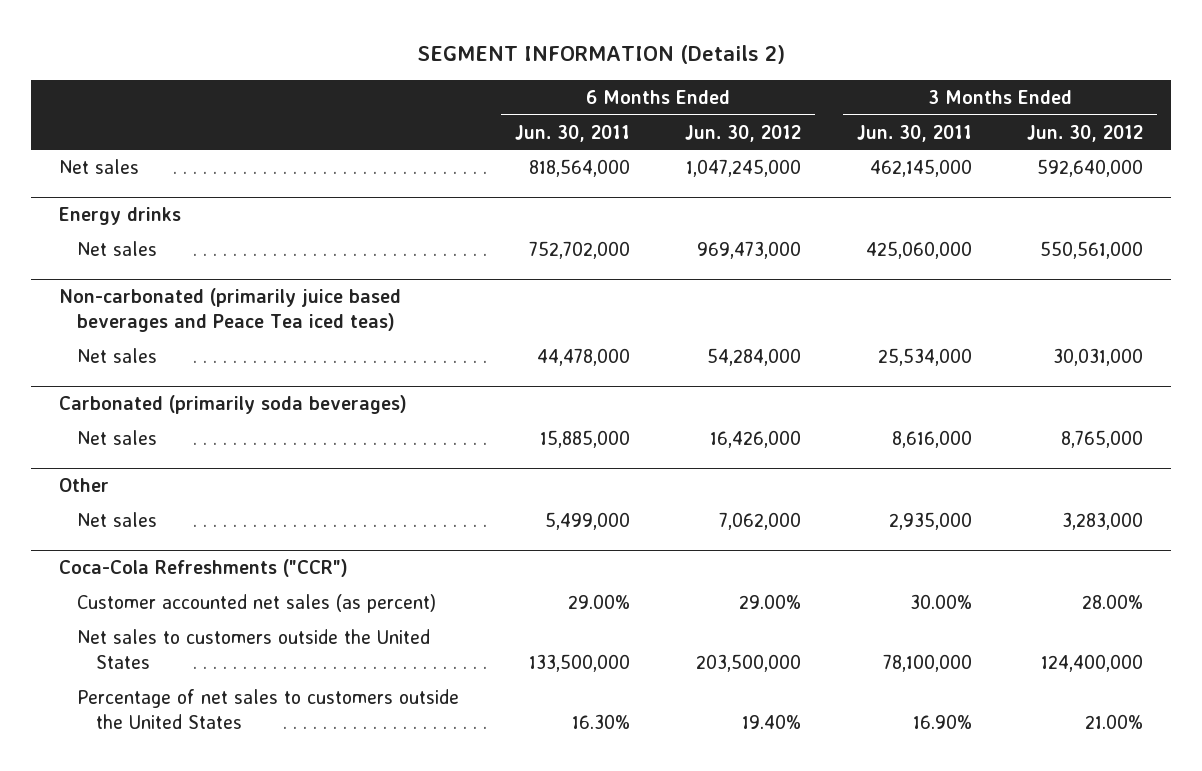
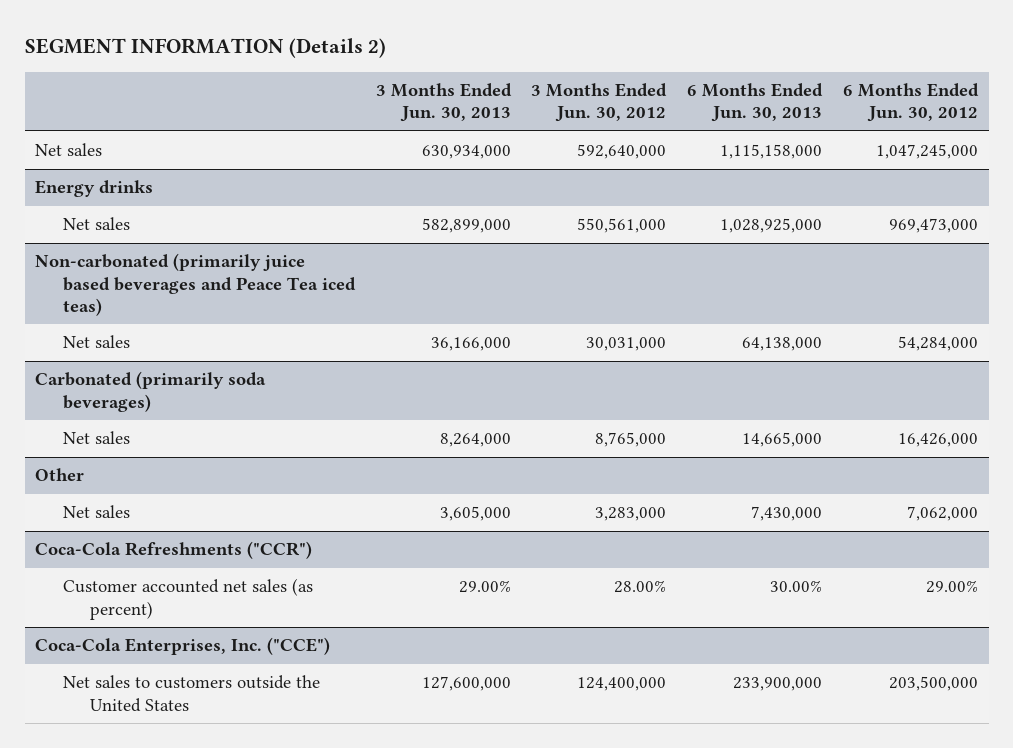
- | 6 Months Ended Jun. 30, 2011 | 6 Months Ended Jun. 30, 2012 | 3 Months Ended Jun. 30, 2011 | 3 Months Ended Jun. 30, 2012
+ | 3 Months Ended Jun. 30, 2013 | 3 Months Ended Jun. 30, 2012 | 6 Months Ended Jun. 30, 2013 | 6 Months Ended Jun. 30, 2012
+ Coca-Cola Enterprises, Inc. ("CCE")
@ Coca-Cola Refreshments ("CCR")
- Percentage of net sales to customers outside the United States | 16.30% | 19.40% | 16.90% | 21.00%

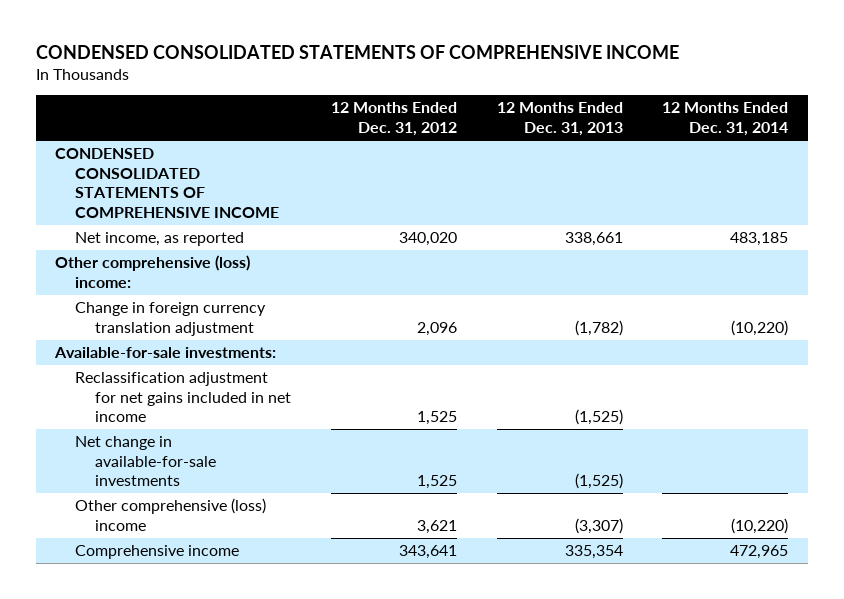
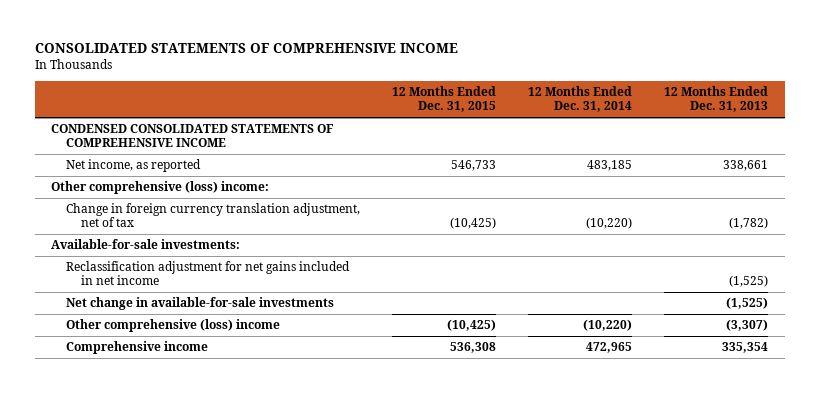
- CONDENSED CONSOLIDATED STATEMENTS OF COMPREHENSIVE INCOME
+ CONSOLIDATED STATEMENTS OF COMPREHENSIVE INCOME
- | 12 Months Ended Dec. 31, 2012 | 12 Months Ended Dec. 31, 2013 | 12 Months Ended Dec. 31, 2014
+ | 12 Months Ended Dec. 31, 2015 | 12 Months Ended Dec. 31, 2014 | 12 Months Ended Dec. 31, 2013
- Change in foreign currency translation adjustment | 2,096 | (1,782) | (10,220)
+ Change in foreign currency translation adjustment, net of tax | (10,425) | (10,220) | (1,782)

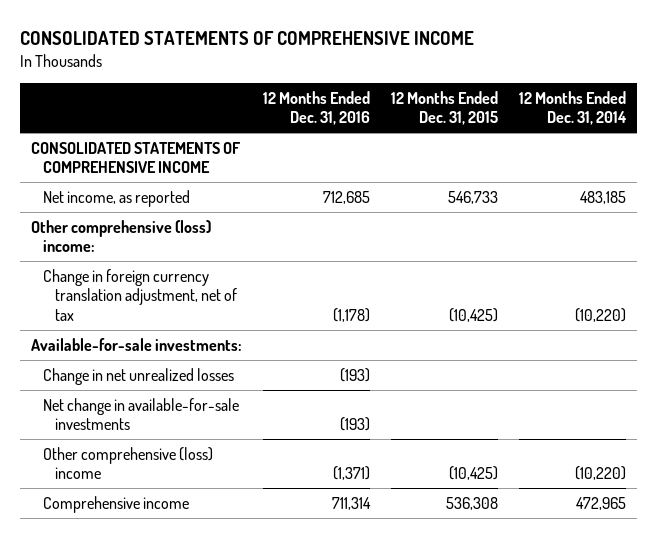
- | 12 Months Ended Dec. 31, 2015 | 12 Months Ended Dec. 31, 2014 | 12 Months Ended Dec. 31, 2013
+ | 12 Months Ended Dec. 31, 2016 | 12 Months Ended Dec. 31, 2015 | 12 Months Ended Dec. 31, 2014
- CONDENSED CONSOLIDATED STATEMENTS OF COMPREHENSIVE INCOME
+ CONSOLIDATED STATEMENTS OF COMPREHENSIVE INCOME
- Reclassification adjustment for net gains included in net income | | | (1,525)
+ Change in net unrealized losses | (193) | |

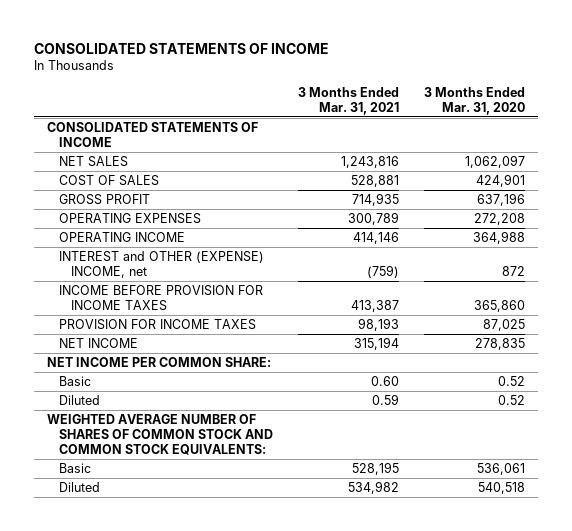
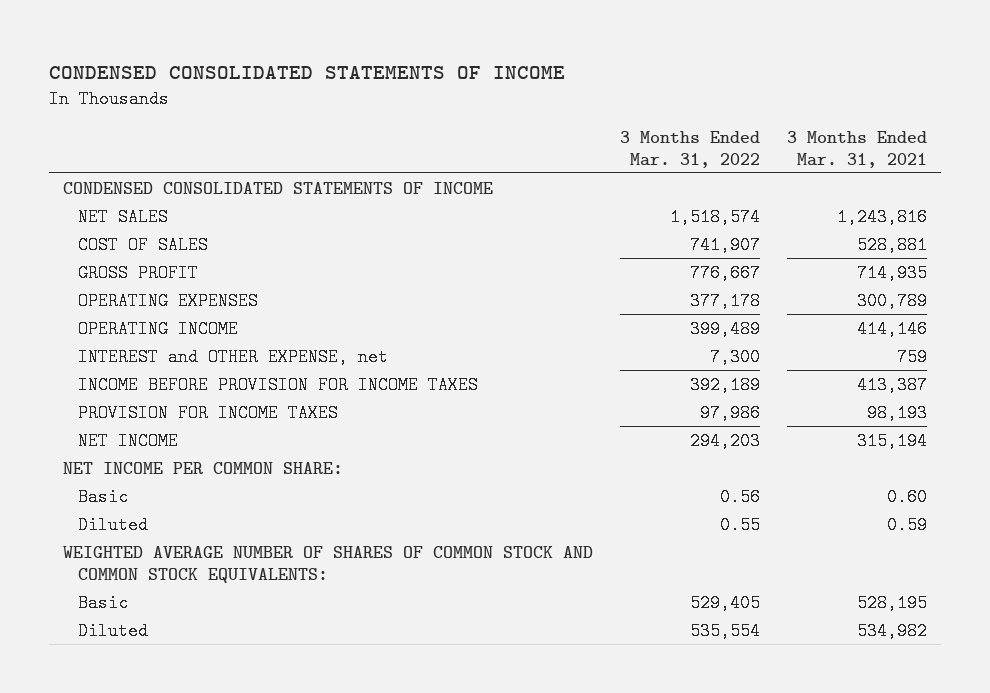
- CONSOLIDATED STATEMENTS OF INCOME
+ CONDENSED CONSOLIDATED STATEMENTS OF INCOME
- | 3 Months Ended Mar. 31, 2021 | 3 Months Ended Mar. 31, 2020
+ | 3 Months Ended Mar. 31, 2022 | 3 Months Ended Mar. 31, 2021
- CONSOLIDATED STATEMENTS OF INCOME
+ CONDENSED CONSOLIDATED STATEMENTS OF INCOME
- INTEREST and OTHER (EXPENSE) INCOME, net | (759) | 872
+ INTEREST and OTHER EXPENSE, net | 7,300 | 759

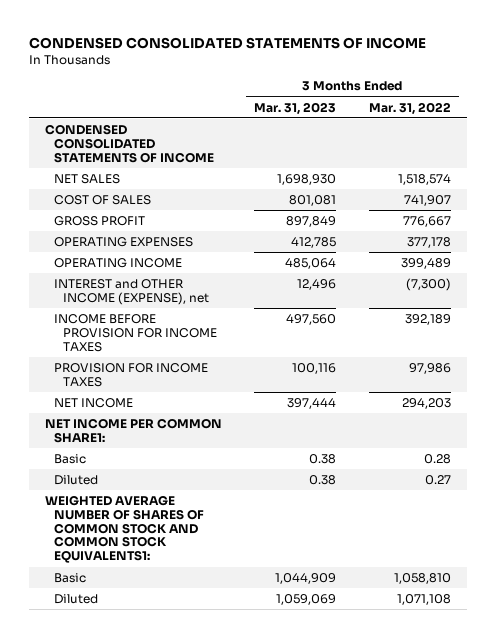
- | 3 Months Ended Mar. 31, 2022 | 3 Months Ended Mar. 31, 2021
+ | 3 Months Ended Mar. 31, 2023 | 3 Months Ended Mar. 31, 2022
- INTEREST and OTHER EXPENSE, net | 7,300 | 759
+ INTEREST and OTHER INCOME (EXPENSE), net | 12,496 | (7,300)
- NET INCOME PER COMMON SHARE:
- Basic | 0.56 | 0.60
- Diluted | 0.55 | 0.59
- WEIGHTED AVERAGE NUMBER OF SHARES OF COMMON STOCK AND COMMON STOCK EQUIVALENTS:
- Basic | 529,405 | 528,195
- Diluted | 535,554 | 534,982
+ NET INCOME PER COMMON SHARE1:
+ Basic | 0.38 | 0.28
+ Diluted | 0.38 | 0.27
+ WEIGHTED AVERAGE NUMBER OF SHARES OF COMMON STOCK AND COMMON STOCK EQUIVALENTS1:
+ Basic | 1,044,909 | 1,058,810
+ Diluted | 1,059,069 | 1,071,108

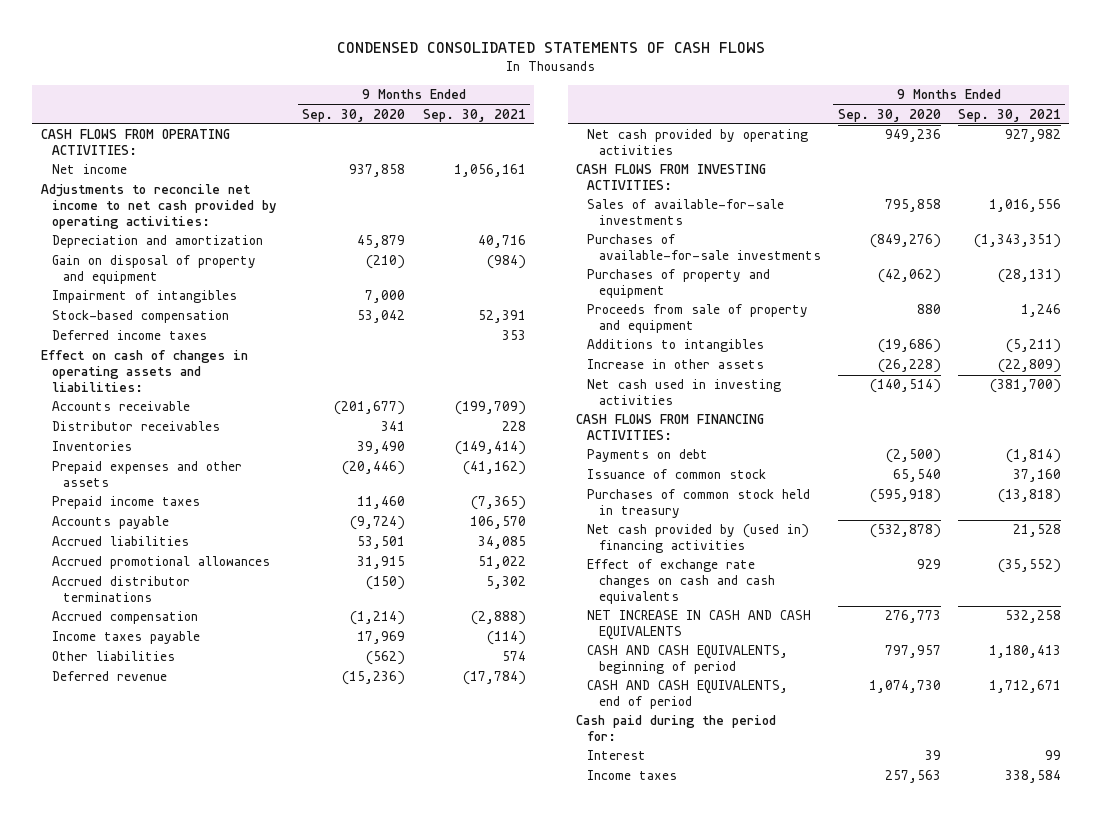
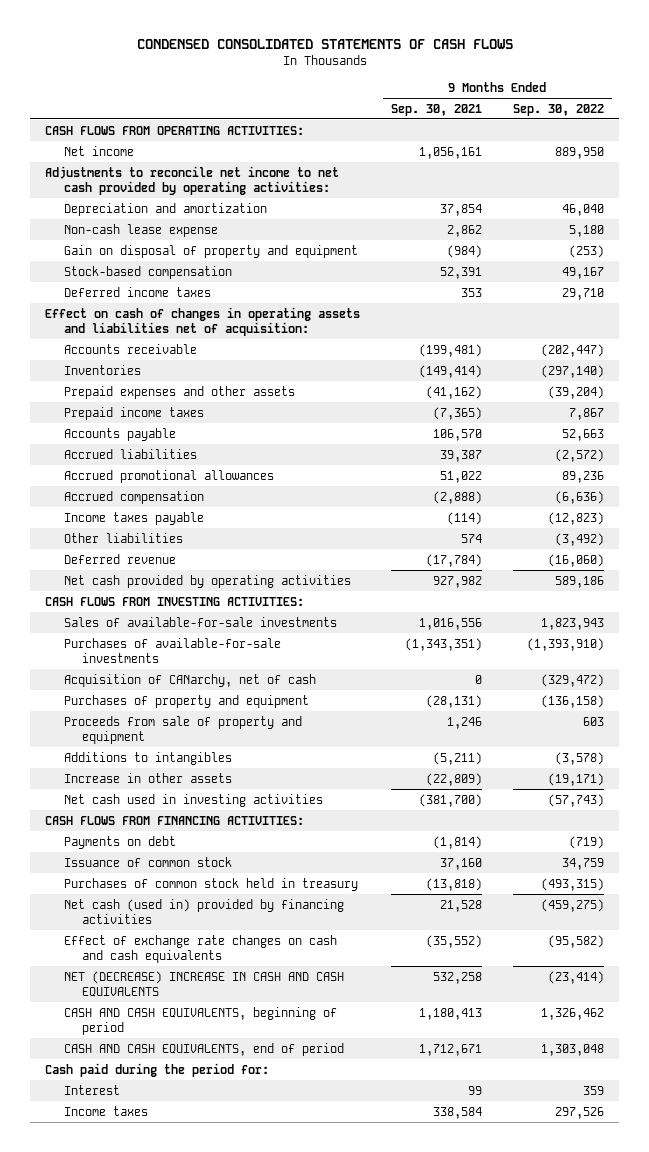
- | 9 Months Ended Sep. 30, 2020 | 9 Months Ended Sep. 30, 2021
+ | 9 Months Ended Sep. 30, 2021 | 9 Months Ended Sep. 30, 2022
- Depreciation and amortization | 45,879 | 40,716
+ Depreciation and amortization | 37,854 | 46,040
+ Non-cash lease expense | 2,862 | 5,180
- Impairment of intangibles | 7,000 |
- Effect on cash of changes in operating assets and liabilities:
- Accounts receivable | (201,677) | (199,709)
- Distributor receivables | 341 | 228
+ Effect on cash of changes in operating assets and liabilities net of acquisition:
+ Accounts receivable | (199,481) | (202,447)
- Accrued liabilities | 53,501 | 34,085
+ Accrued liabilities | 39,387 | (2,572)
- Accrued distributor terminations | (150) | 5,302
+ Acquisition of CANarchy, net of cash | 0 | (329,472)
- Net cash provided by (used in) financing activities | (532,878) | 21,528
+ Net cash (used in) provided by financing activities | 21,528 | (459,275)
- NET INCREASE IN CASH AND CASH EQUIVALENTS | 276,773 | 532,258
+ NET (DECREASE) INCREASE IN CASH AND CASH EQUIVALENTS | 532,258 | (23,414)

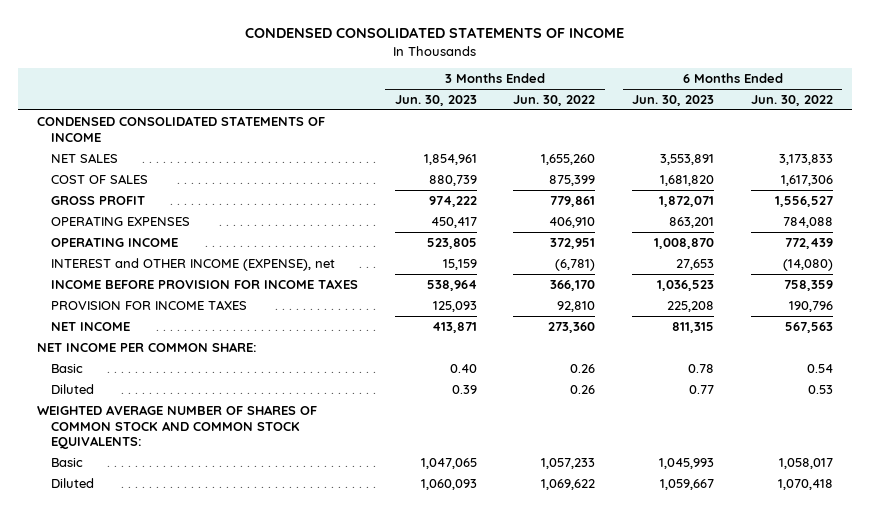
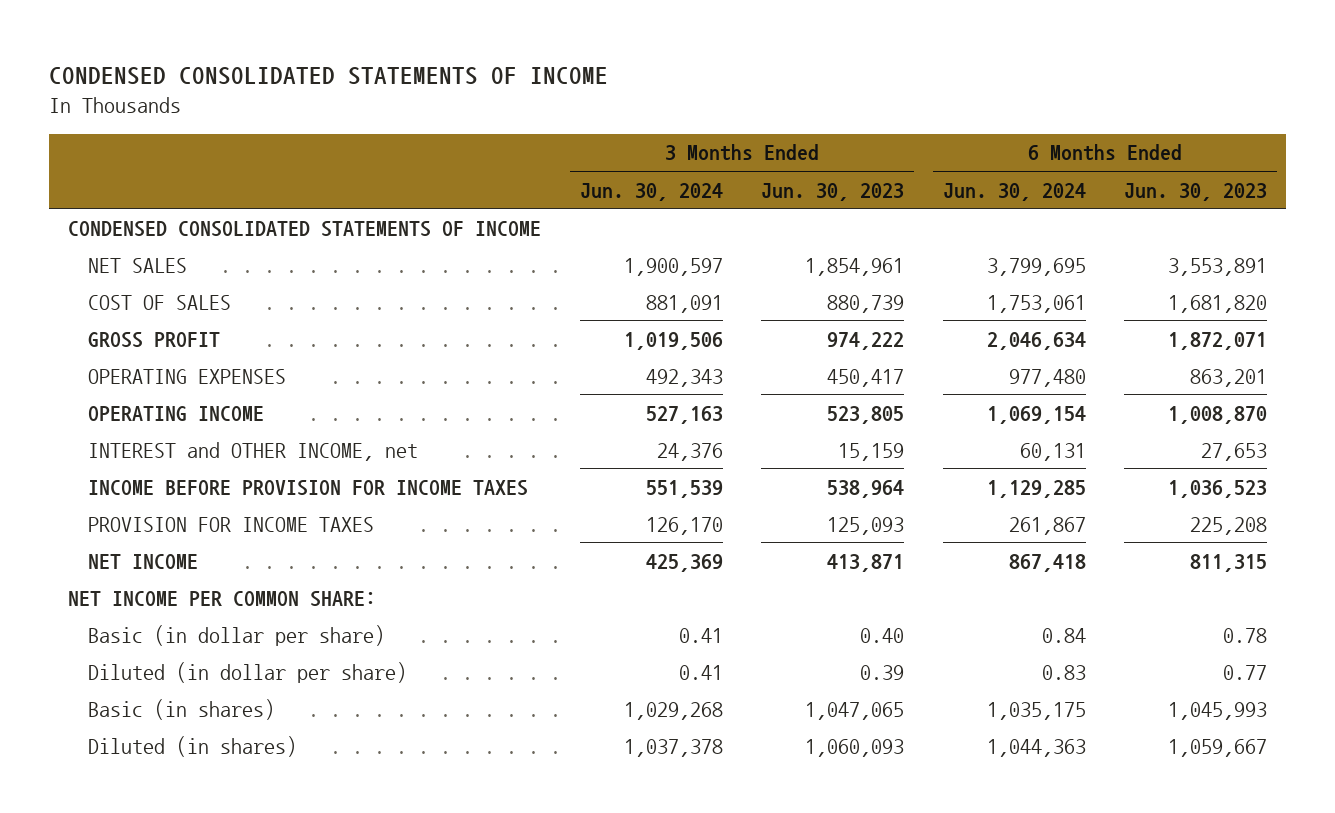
- | 3 Months Ended Jun. 30, 2023 | 3 Months Ended Jun. 30, 2022 | 6 Months Ended Jun. 30, 2023 | 6 Months Ended Jun. 30, 2022
+ | 3 Months Ended Jun. 30, 2024 | 3 Months Ended Jun. 30, 2023 | 6 Months Ended Jun. 30, 2024 | 6 Months Ended Jun. 30, 2023
- INTEREST and OTHER INCOME (EXPENSE), net | 15,159 | (6,781) | 27,653 | (14,080)
+ INTEREST and OTHER INCOME, net | 24,376 | 15,159 | 60,131 | 27,653
- Basic | 0.40 | 0.26 | 0.78 | 0.54
- Diluted | 0.39 | 0.26 | 0.77 | 0.53
- WEIGHTED AVERAGE NUMBER OF SHARES OF COMMON STOCK AND COMMON STOCK EQUIVALENTS:
- Basic | 1,047,065 | 1,057,233 | 1,045,993 | 1,058,017
- Diluted | 1,060,093 | 1,069,622 | 1,059,667 | 1,070,418
+ Basic (in dollar per share) | 0.41 | 0.40 | 0.84 | 0.78
+ Diluted (in dollar per share) | 0.41 | 0.39 | 0.83 | 0.77
+ Basic (in shares) | 1,029,268 | 1,047,065 | 1,035,175 | 1,045,993
+ Diluted (in shares) | 1,037,378 | 1,060,093 | 1,044,363 | 1,059,667

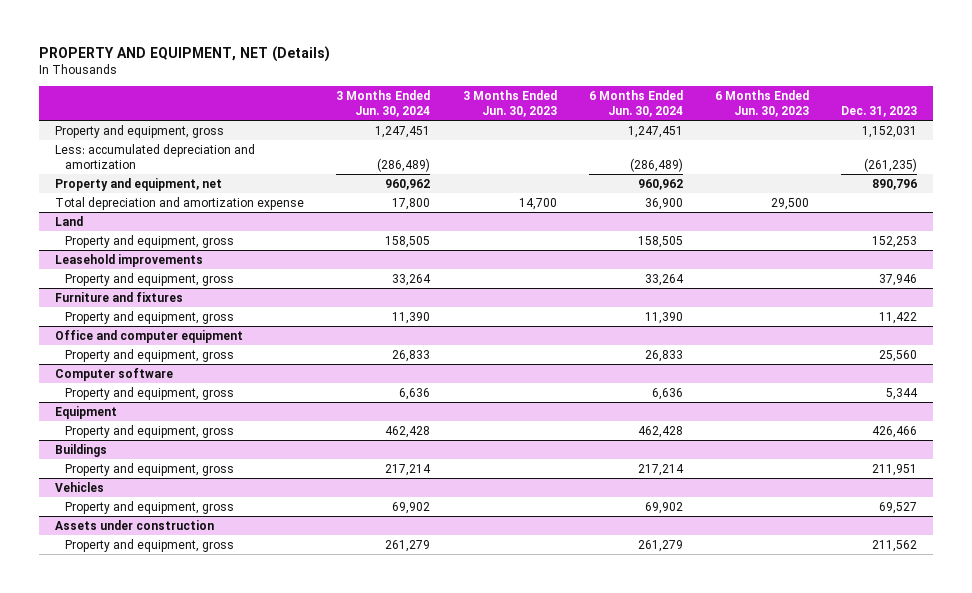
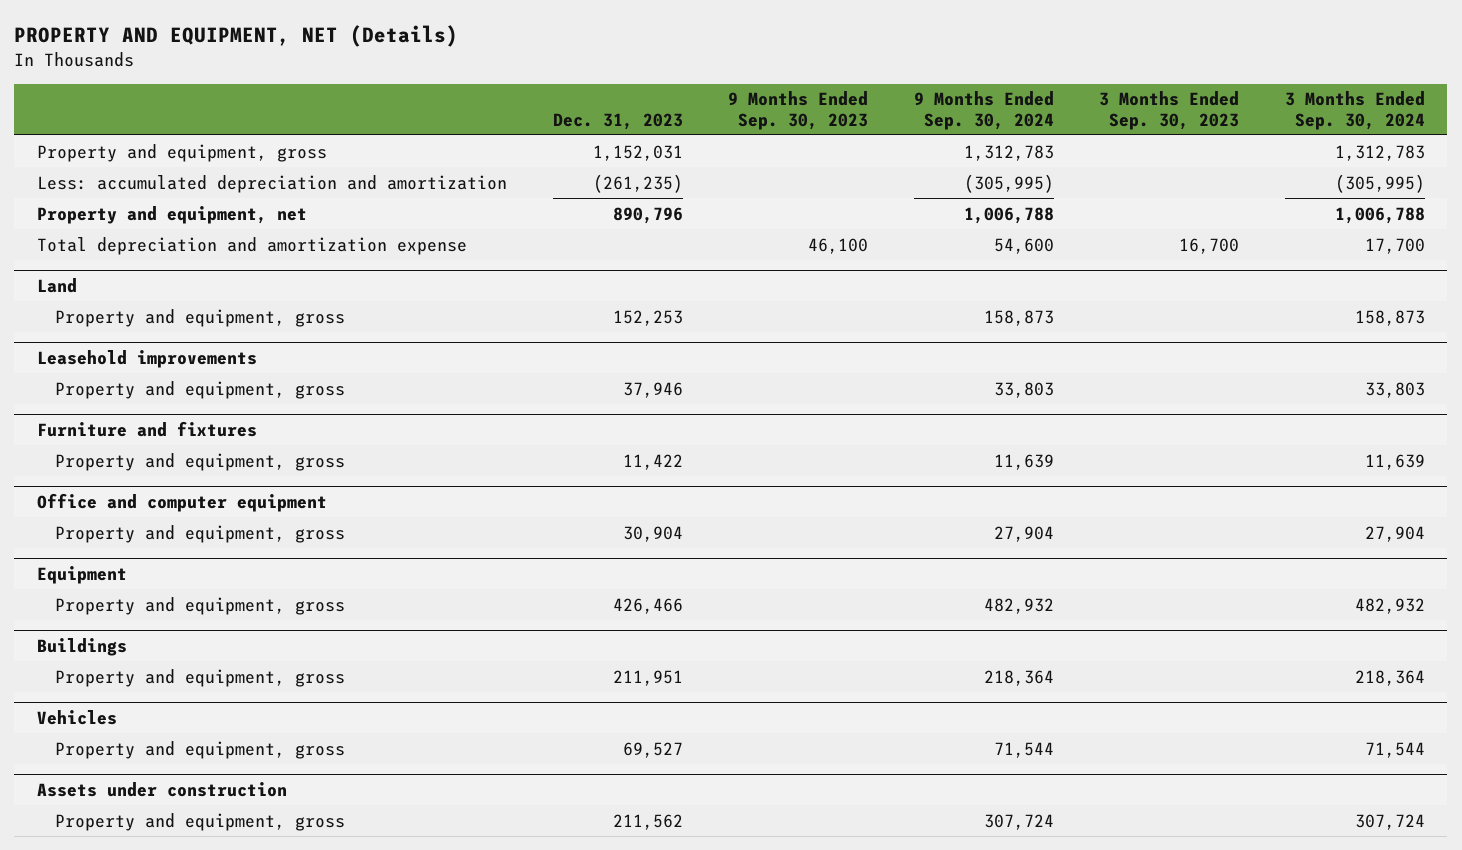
- | 3 Months Ended Jun. 30, 2024 | 3 Months Ended Jun. 30, 2023 | 6 Months Ended Jun. 30, 2024 | 6 Months Ended Jun. 30, 2023 | Dec. 31, 2023
+ | Dec. 31, 2023 | 9 Months Ended Sep. 30, 2023 | 9 Months Ended Sep. 30, 2024 | 3 Months Ended Sep. 30, 2023 | 3 Months Ended Sep. 30, 2024
@ Office and computer equipment
- Property and equipment, gross | 26,833 | | 26,833 | | 25,560
- Computer software
- Property and equipment, gross | 6,636 | | 6,636 | | 5,344
@ Office and computer equipment
+ Property and equipment, gross | 30,904 | | 27,904 | | 27,904

